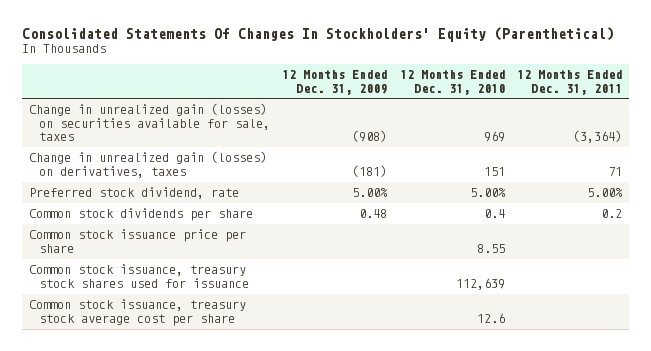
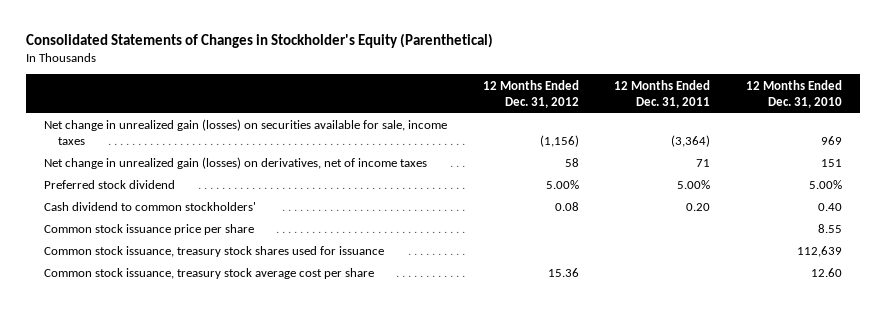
- Consolidated Statements Of Changes In Stockholders' Equity (Parenthetical)
+ Consolidated Statements of Changes in Stockholder's Equity (Parenthetical)
- | 12 Months Ended Dec. 31, 2009 | 12 Months Ended Dec. 31, 2010 | 12 Months Ended Dec. 31, 2011
+ | 12 Months Ended Dec. 31, 2012 | 12 Months Ended Dec. 31, 2011 | 12 Months Ended Dec. 31, 2010
- Change in unrealized gain (losses) on securities available for sale, taxes | (908) | 969 | (3,364)
- Change in unrealized gain (losses) on derivatives, taxes | (181) | 151 | 71
- Preferred stock dividend, rate | 5.00% | 5.00% | 5.00%
- Common stock dividends per share | 0.48 | 0.4 | 0.2
+ Net change in unrealized gain (losses) on securities available for sale, income taxes | (1,156) | (3,364) | 969
+ Net change in unrealized gain (losses) on derivatives, net of income taxes | 58 | 71 | 151
+ Preferred stock dividend | 5.00% | 5.00% | 5.00%
+ Cash dividend to common stockholders' | 0.08 | 0.20 | 0.40
- Common stock issuance, treasury stock average cost per share | | 12.6 |
+ Common stock issuance, treasury stock average cost per share | 15.36 | | 12.60

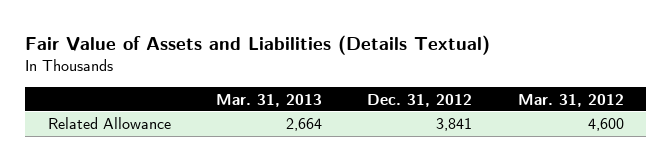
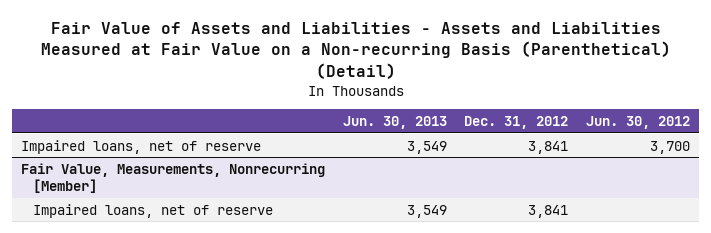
- Fair Value of Assets and Liabilities (Details Textual)
+ Fair Value of Assets and Liabilities - Assets and Liabilities Measured at Fair Value on a Non-recurring Basis (Parenthetical) (Detail)
- | Mar. 31, 2013 | Dec. 31, 2012 | Mar. 31, 2012
+ | Jun. 30, 2013 | Dec. 31, 2012 | Jun. 30, 2012
- Related Allowance | 2,664 | 3,841 | 4,600
+ Impaired loans, net of reserve | 3,549 | 3,841 | 3,700
+ Fair Value, Measurements, Nonrecurring [Member]
+ Impaired loans, net of reserve | 3,549 | 3,841 |

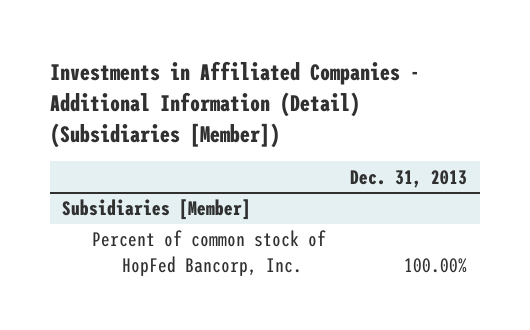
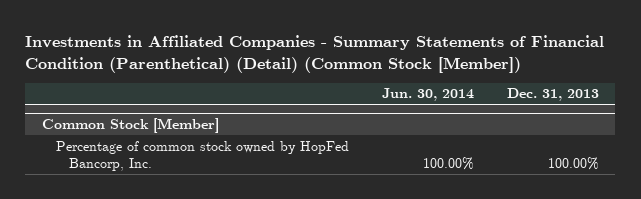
- Investments in Affiliated Companies - Additional Information (Detail) (Subsidiaries [Member])
+ Investments in Affiliated Companies - Summary Statements of Financial Condition (Parenthetical) (Detail) (Common Stock [Member])
- | Dec. 31, 2013
+ | Jun. 30, 2014 | Dec. 31, 2013
- Subsidiaries [Member]
- Percent of common stock of HopFed Bancorp, Inc. | 100.00%
+ Common Stock [Member]
+ Percentage of common stock owned by HopFed Bancorp, Inc. | 100.00% | 100.00%

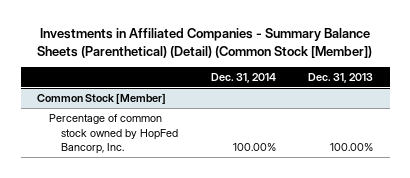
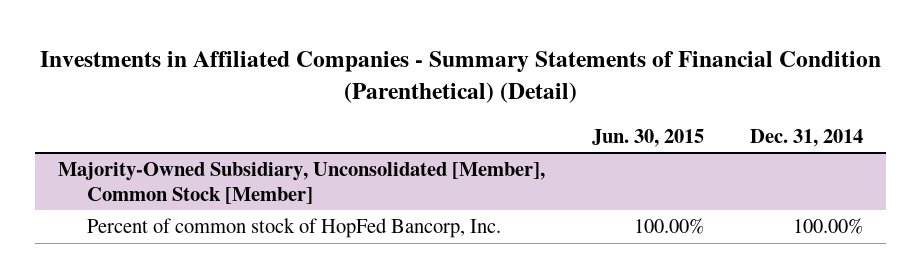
- Investments in Affiliated Companies - Summary Balance Sheets (Parenthetical) (Detail) (Common Stock [Member])
+ Investments in Affiliated Companies - Summary Statements of Financial Condition (Parenthetical) (Detail)
- | Dec. 31, 2014 | Dec. 31, 2013
+ | Jun. 30, 2015 | Dec. 31, 2014
- Common Stock [Member]
- Percentage of common stock owned by HopFed Bancorp, Inc. | 100.00% | 100.00%
+ Majority-Owned Subsidiary, Unconsolidated [Member], Common Stock [Member]
+ Percent of common stock of HopFed Bancorp, Inc. | 100.00% | 100.00%

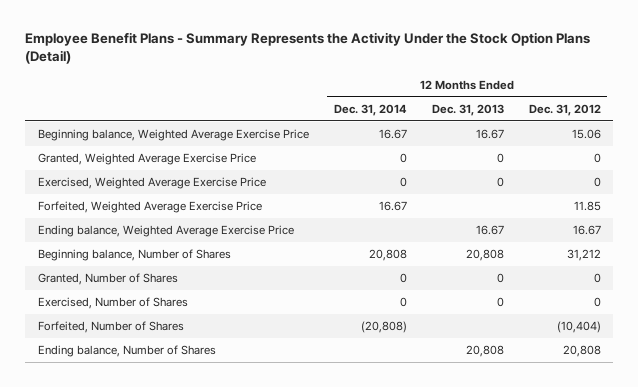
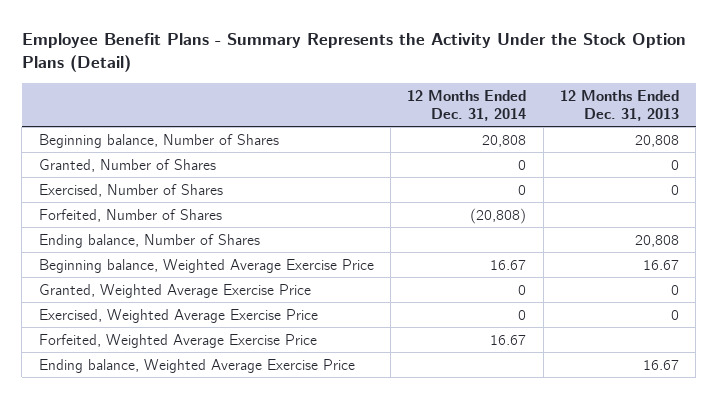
- | 12 Months Ended Dec. 31, 2014 | 12 Months Ended Dec. 31, 2013 | 12 Months Ended Dec. 31, 2012
+ | 12 Months Ended Dec. 31, 2014 | 12 Months Ended Dec. 31, 2013
moved down: Beginning balance, Weighted Average Exercise Price | 16.67 | 16.67
moved down: Granted, Weighted Average Exercise Price | 0 | 0
moved down: Exercised, Weighted Average Exercise Price | 0 | 0
moved down: Forfeited, Weighted Average Exercise Price | 16.67 |
moved down: Ending balance, Weighted Average Exercise Price | | 16.67

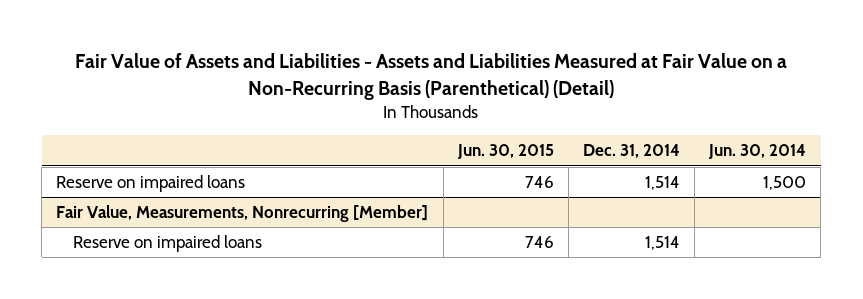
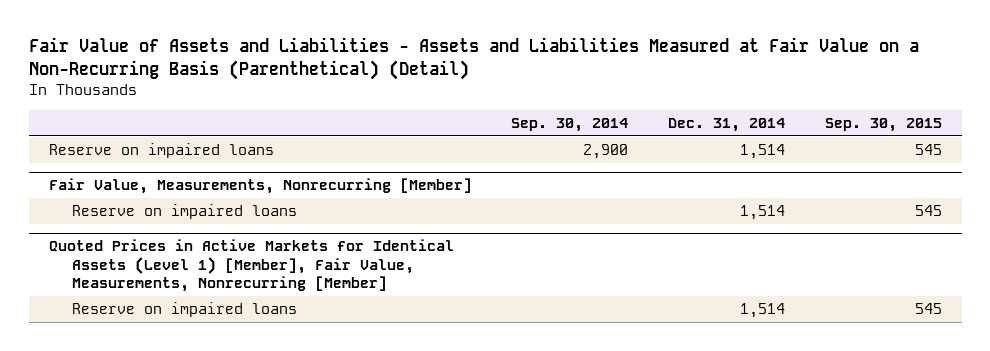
- | Jun. 30, 2015 | Dec. 31, 2014 | Jun. 30, 2014
+ | Sep. 30, 2014 | Dec. 31, 2014 | Sep. 30, 2015
+ Quoted Prices in Active Markets for Identical Assets (Level 1) [Member], Fair Value, Measurements, Nonrecurring [Member]
+ Reserve on impaired loans | | 1,514 | 545

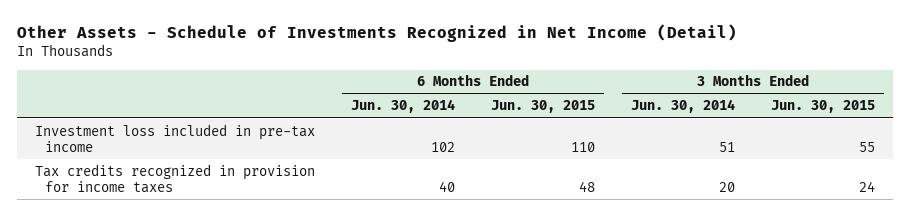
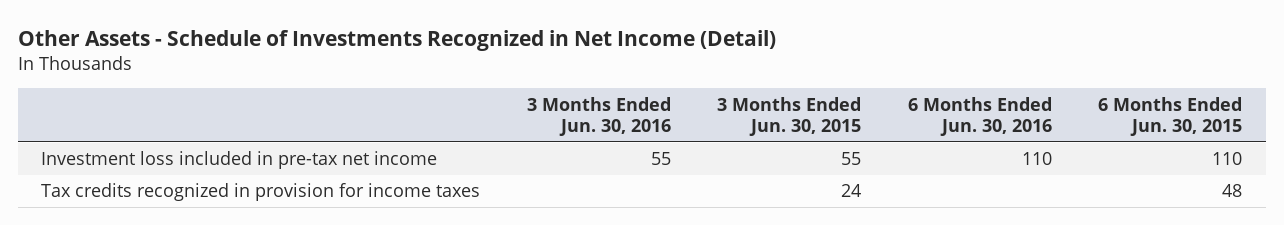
- | 6 Months Ended Jun. 30, 2014 | 6 Months Ended Jun. 30, 2015 | 3 Months Ended Jun. 30, 2014 | 3 Months Ended Jun. 30, 2015
+ | 3 Months Ended Jun. 30, 2016 | 3 Months Ended Jun. 30, 2015 | 6 Months Ended Jun. 30, 2016 | 6 Months Ended Jun. 30, 2015
- Investment loss included in pre-tax income | 102 | 110 | 51 | 55
+ Investment loss included in pre-tax net income | 55 | 55 | 110 | 110

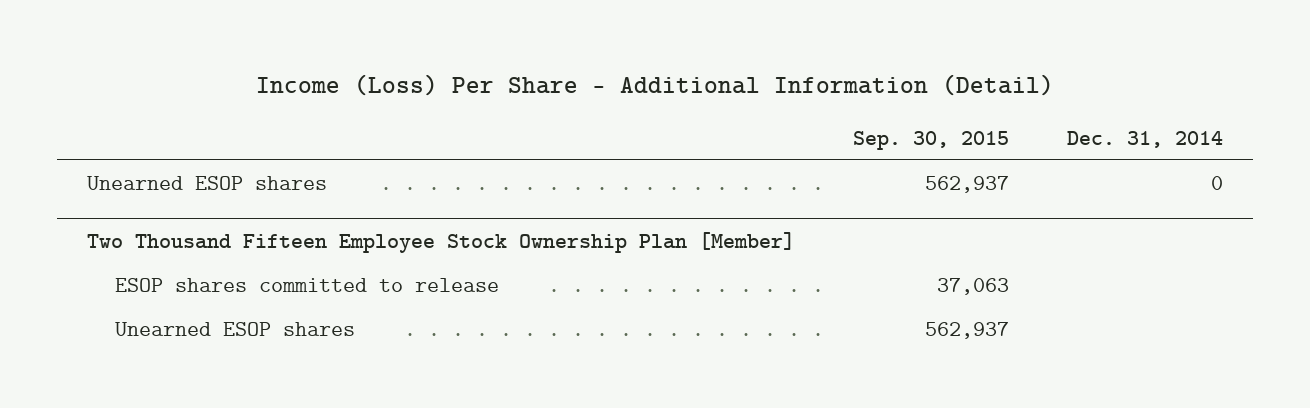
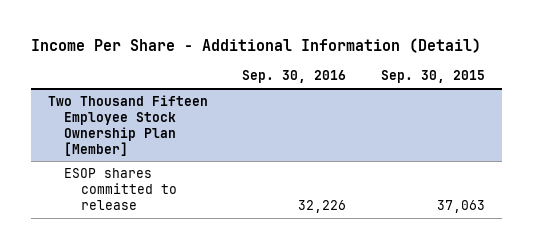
- Income (Loss) Per Share - Additional Information (Detail)
+ Income Per Share - Additional Information (Detail)
- | Sep. 30, 2015 | Dec. 31, 2014
+ | Sep. 30, 2016 | Sep. 30, 2015
- Unearned ESOP shares | 562,937 | 0
@ Two Thousand Fifteen Employee Stock Ownership Plan [Member]
- Unearned ESOP shares | 562,937 |

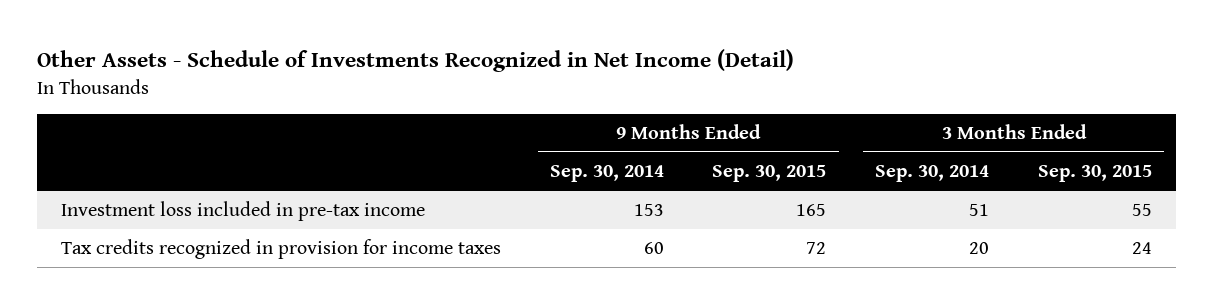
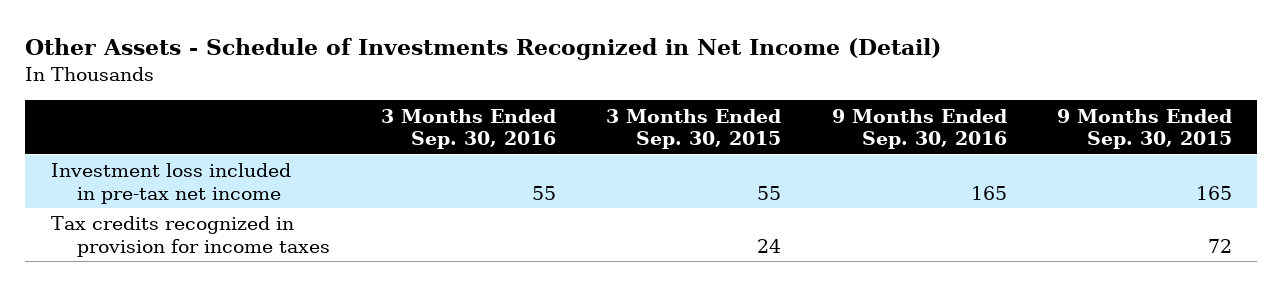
- | 9 Months Ended Sep. 30, 2014 | 9 Months Ended Sep. 30, 2015 | 3 Months Ended Sep. 30, 2014 | 3 Months Ended Sep. 30, 2015
+ | 3 Months Ended Sep. 30, 2016 | 3 Months Ended Sep. 30, 2015 | 9 Months Ended Sep. 30, 2016 | 9 Months Ended Sep. 30, 2015
- Investment loss included in pre-tax income | 153 | 165 | 51 | 55
+ Investment loss included in pre-tax net income | 55 | 55 | 165 | 165

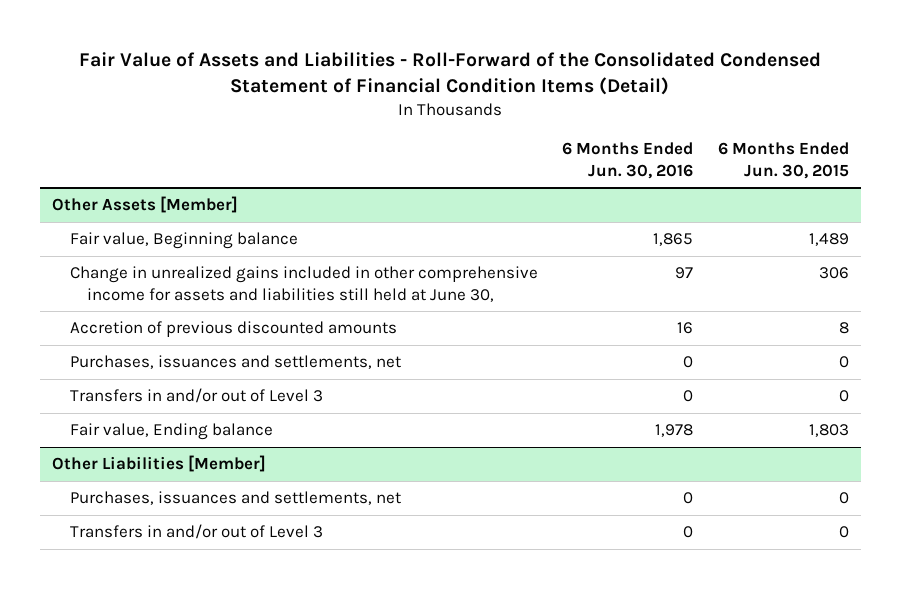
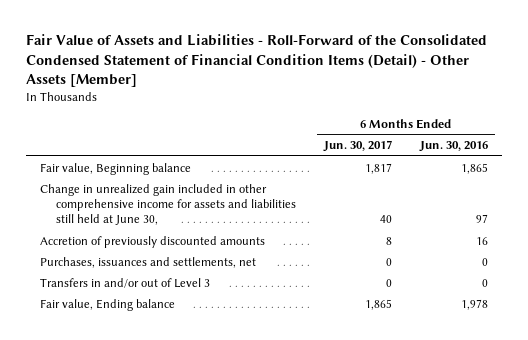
- Fair Value of Assets and Liabilities - Roll-Forward of the Consolidated Condensed Statement of Financial Condition Items (Detail)
+ Fair Value of Assets and Liabilities - Roll-Forward of the Consolidated Condensed Statement of Financial Condition Items (Detail) - Other Assets [Member]
- | 6 Months Ended Jun. 30, 2016 | 6 Months Ended Jun. 30, 2015
+ | 6 Months Ended Jun. 30, 2017 | 6 Months Ended Jun. 30, 2016
- Other Assets [Member]
- Change in unrealized gains included in other comprehensive income for assets and liabilities still held at June 30, | 97 | 306
- Accretion of previous discounted amounts | 16 | 8
+ Change in unrealized gain included in other comprehensive income for assets and liabilities still held at June 30, | 40 | 97
+ Accretion of previously discounted amounts | 8 | 16
- Other Liabilities [Member]
- Purchases, issuances and settlements, net | 0 | 0
- Transfers in and/or out of Level 3 | 0 | 0

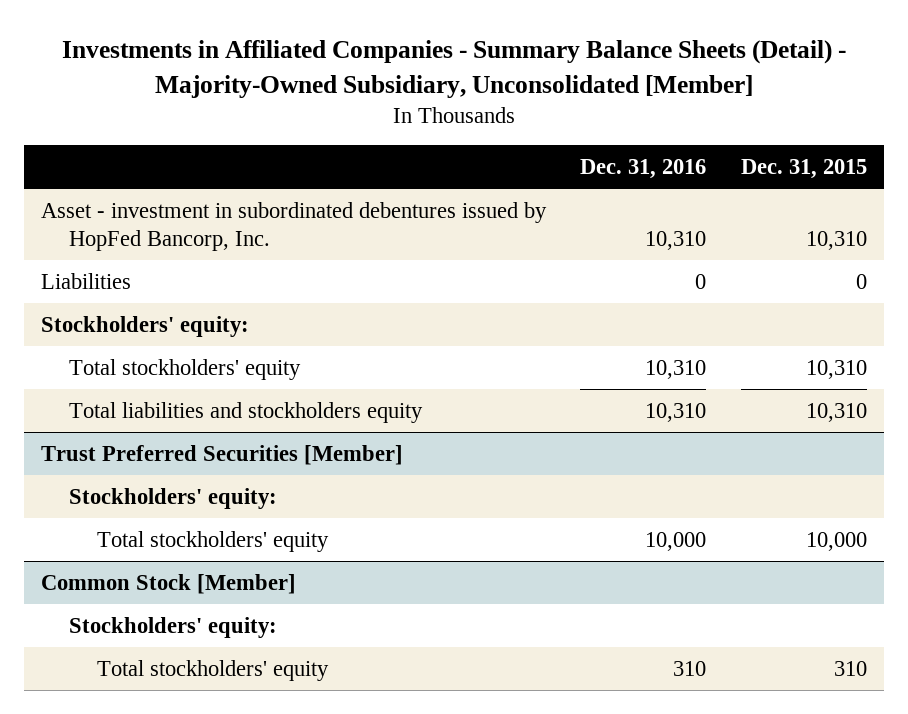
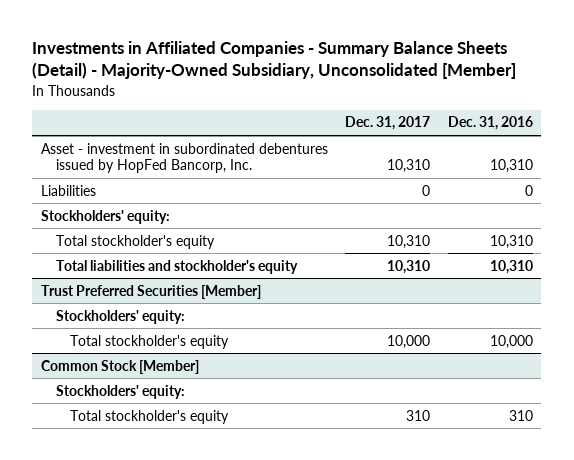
- | Dec. 31, 2016 | Dec. 31, 2015
+ | Dec. 31, 2017 | Dec. 31, 2016
- Total stockholders' equity | 10,310 | 10,310
- Total liabilities and stockholders equity | 10,310 | 10,310
+ Total stockholder's equity | 10,310 | 10,310
+ Total liabilities and stockholder's equity | 10,310 | 10,310
@ Trust Preferred Securities [Member]
- Total stockholders' equity | 10,000 | 10,000
+ Total stockholder's equity | 10,000 | 10,000
@ Common Stock [Member]
- Total stockholders' equity | 310 | 310
+ Total stockholder's equity | 310 | 310

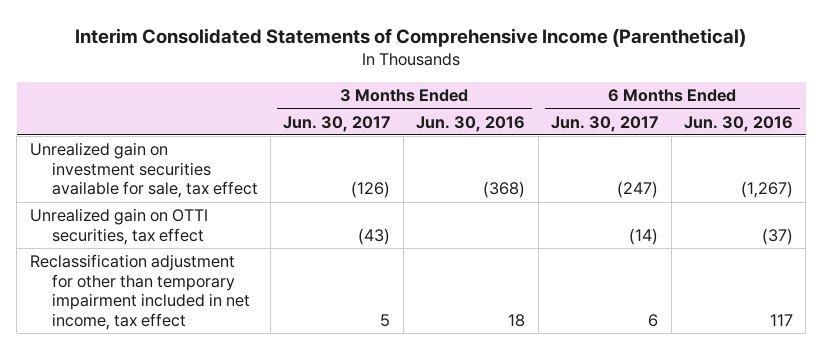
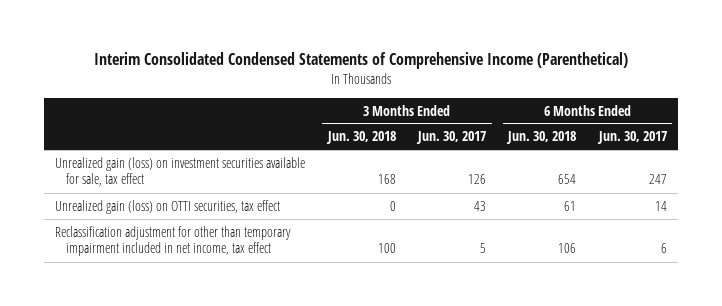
- Interim Consolidated Statements of Comprehensive Income (Parenthetical)
+ Interim Consolidated Condensed Statements of Comprehensive Income (Parenthetical)
- | 3 Months Ended Jun. 30, 2017 | 3 Months Ended Jun. 30, 2016 | 6 Months Ended Jun. 30, 2017 | 6 Months Ended Jun. 30, 2016
+ | 3 Months Ended Jun. 30, 2018 | 3 Months Ended Jun. 30, 2017 | 6 Months Ended Jun. 30, 2018 | 6 Months Ended Jun. 30, 2017
- Unrealized gain on investment securities available for sale, tax effect | (126) | (368) | (247) | (1,267)
- Unrealized gain on OTTI securities, tax effect | (43) | | (14) | (37)
+ Unrealized gain (loss) on investment securities available for sale, tax effect | 168 | 126 | 654 | 247
+ Unrealized gain (loss) on OTTI securities, tax effect | 0 | 43 | 61 | 14

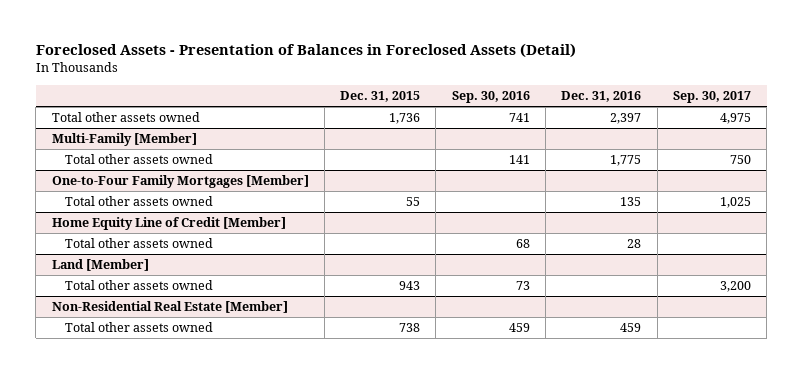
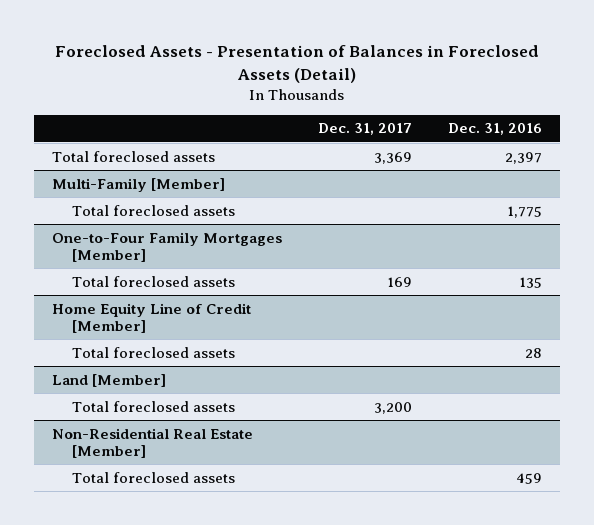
- | Dec. 31, 2015 | Sep. 30, 2016 | Dec. 31, 2016 | Sep. 30, 2017
+ | Dec. 31, 2017 | Dec. 31, 2016
- Total other assets owned | 1,736 | 741 | 2,397 | 4,975
+ Total foreclosed assets | 3,369 | 2,397
@ Multi-Family [Member]
- Total other assets owned | | 141 | 1,775 | 750
+ Total foreclosed assets | | 1,775
@ One-to-Four Family Mortgages [Member]
- Total other assets owned | 55 | | 135 | 1,025
+ Total foreclosed assets | 169 | 135
@ Home Equity Line of Credit [Member]
- Total other assets owned | | 68 | 28 |
+ Total foreclosed assets | | 28
@ Land [Member]
- Total other assets owned | 943 | 73 | | 3,200
+ Total foreclosed assets | 3,200 |
@ Non-Residential Real Estate [Member]
- Total other assets owned | 738 | 459 | 459 |
+ Total foreclosed assets | | 459

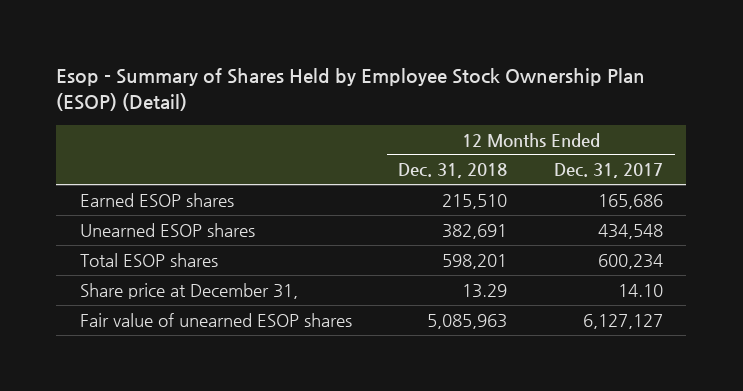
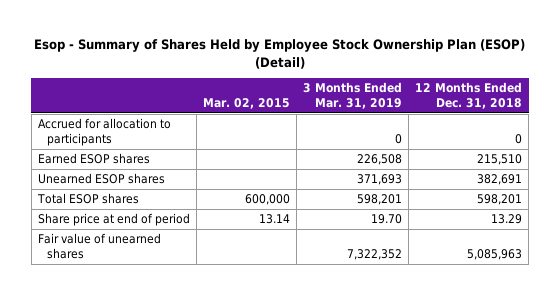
- | 12 Months Ended Dec. 31, 2018 | 12 Months Ended Dec. 31, 2017
+ | Mar. 02, 2015 | 3 Months Ended Mar. 31, 2019 | 12 Months Ended Dec. 31, 2018
+ Accrued for allocation to participants | | 0 | 0
- Share price at December 31, | 13.29 | 14.10
- Fair value of unearned ESOP shares | 5,085,963 | 6,127,127
+ Share price at end of period | 13.14 | 19.70 | 13.29
+ Fair value of unearned shares | | 7,322,352 | 5,085,963

